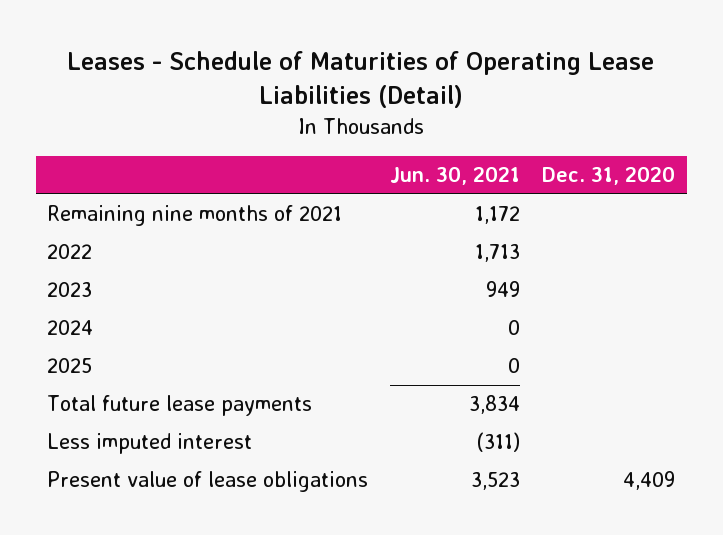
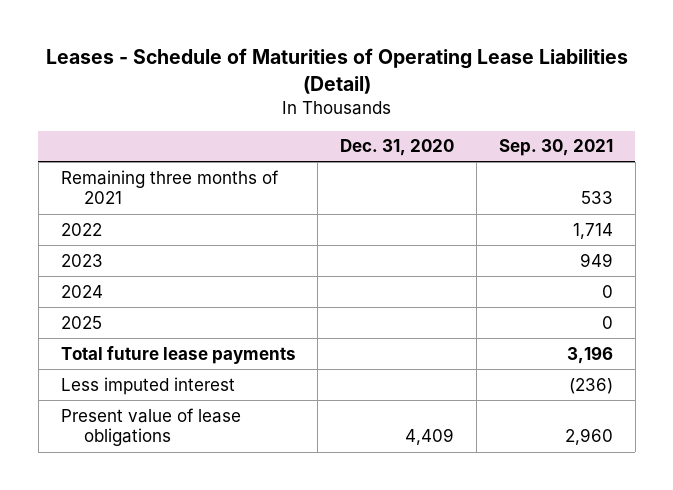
- | Jun. 30, 2021 | Dec. 31, 2020
+ | Dec. 31, 2020 | Sep. 30, 2021
- Remaining nine months of 2021 | 1,172 |
+ Remaining three months of 2021 | | 533

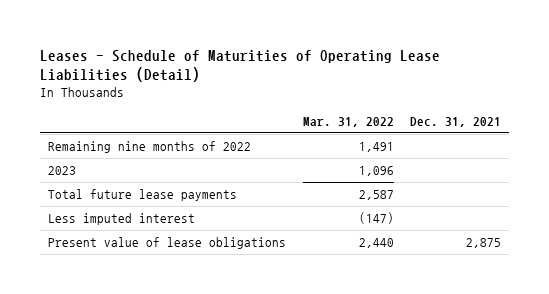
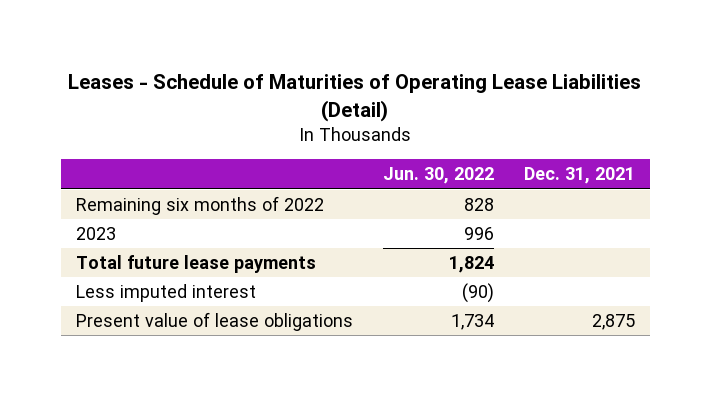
- | Mar. 31, 2022 | Dec. 31, 2021
+ | Jun. 30, 2022 | Dec. 31, 2021
- Remaining nine months of 2022 | 1,491 |
+ Remaining six months of 2022 | 828 |

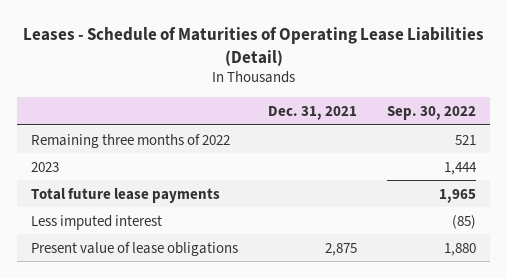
- | Jun. 30, 2022 | Dec. 31, 2021
+ | Dec. 31, 2021 | Sep. 30, 2022
- Remaining six months of 2022 | 828 |
+ Remaining three months of 2022 | | 521

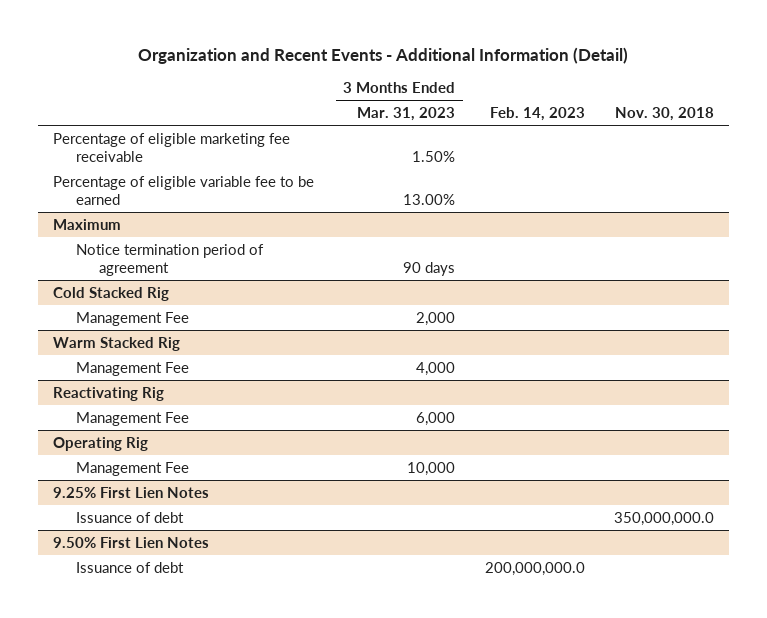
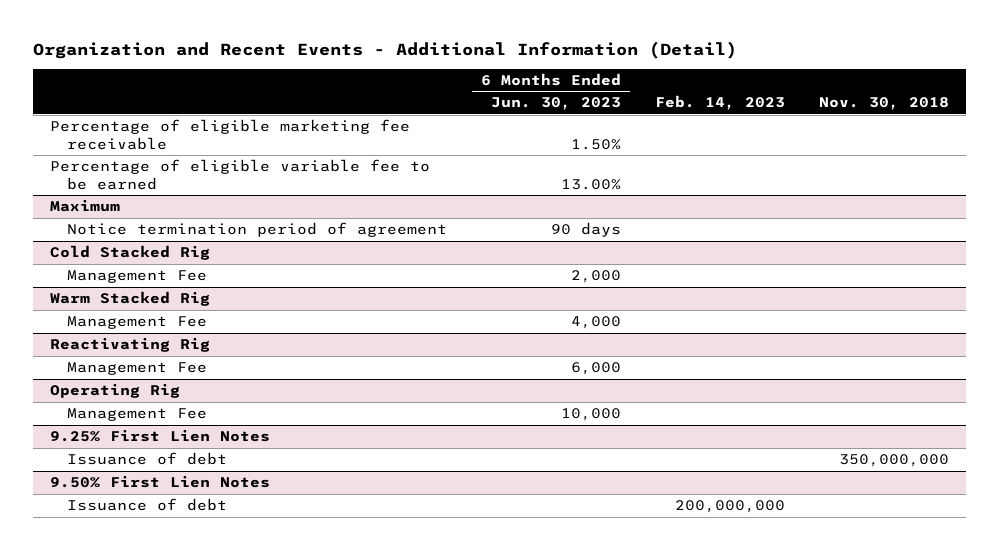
- | 3 Months Ended Mar. 31, 2023 | Feb. 14, 2023 | Nov. 30, 2018
+ | 6 Months Ended Jun. 30, 2023 | Feb. 14, 2023 | Nov. 30, 2018
@ 9.25% First Lien Notes
- Issuance of debt | | | 350,000,000.0
+ Issuance of debt | | | 350,000,000
@ 9.50% First Lien Notes
- Issuance of debt | | 200,000,000.0 |
+ Issuance of debt | | 200,000,000 |

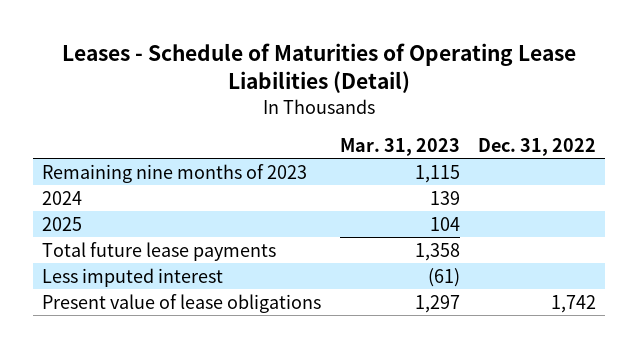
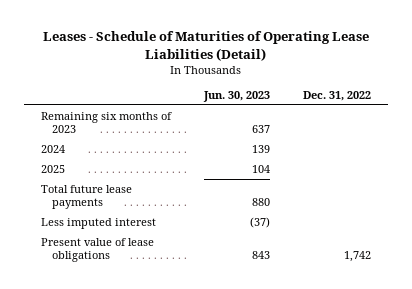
- | Mar. 31, 2023 | Dec. 31, 2022
+ | Jun. 30, 2023 | Dec. 31, 2022
- Remaining nine months of 2023 | 1,115 |
+ Remaining six months of 2023 | 637 |

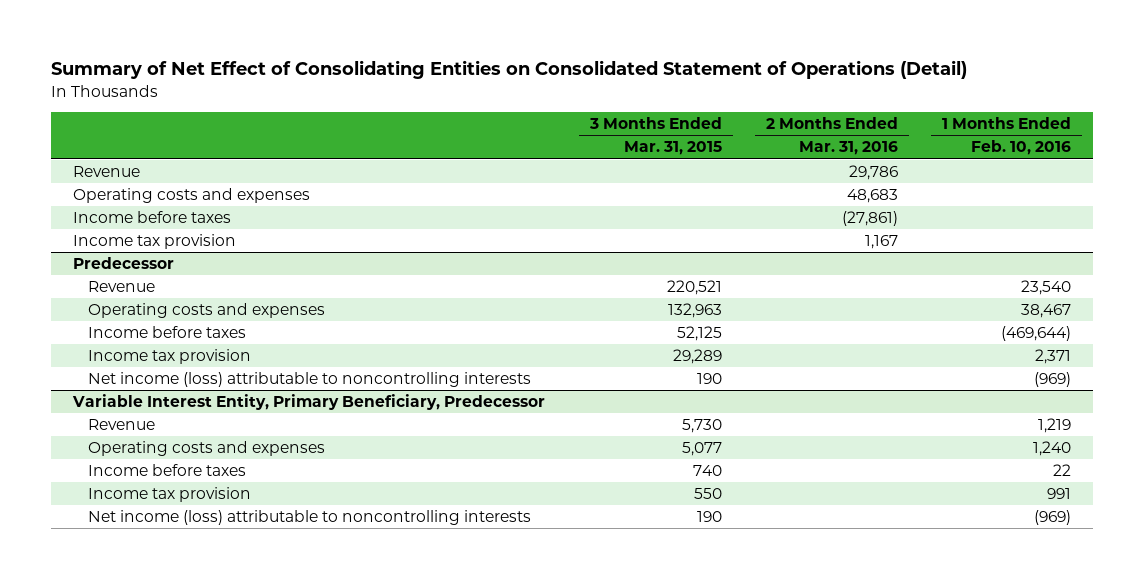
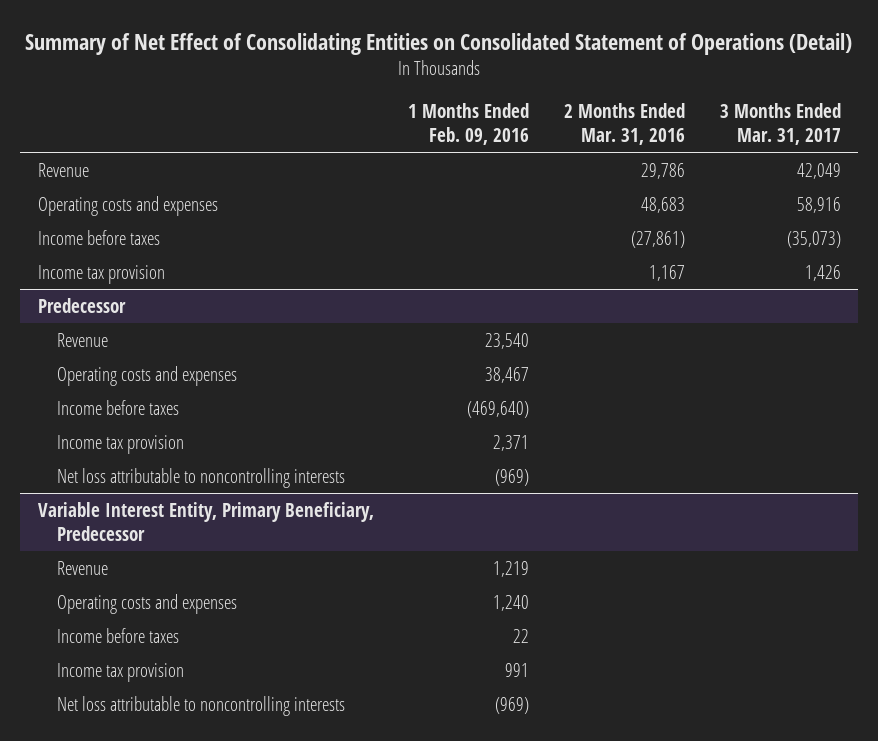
- | 3 Months Ended Mar. 31, 2015 | 2 Months Ended Mar. 31, 2016 | 1 Months Ended Feb. 10, 2016
+ | 1 Months Ended Feb. 09, 2016 | 2 Months Ended Mar. 31, 2016 | 3 Months Ended Mar. 31, 2017
@ Predecessor
- Net income (loss) attributable to noncontrolling interests | 190 | | (969)
+ Net loss attributable to noncontrolling interests | (969) | |
@ Variable Interest Entity, Primary Beneficiary, Predecessor
- Net income (loss) attributable to noncontrolling interests | 190 | | (969)
+ Net loss attributable to noncontrolling interests | (969) | |

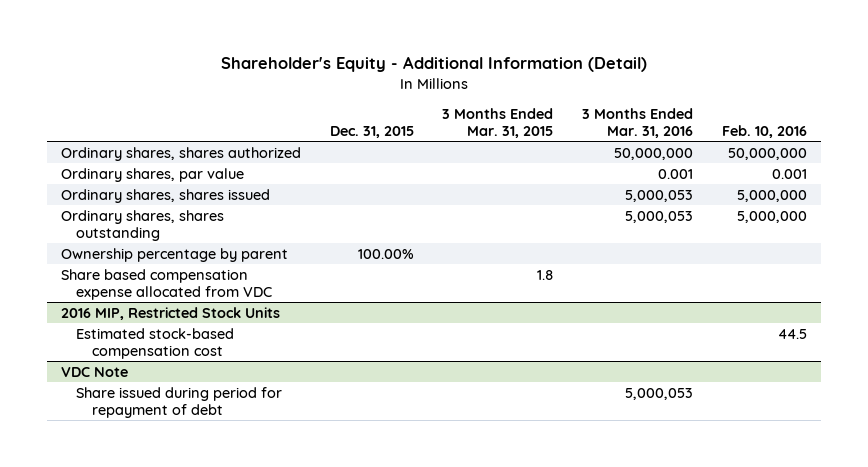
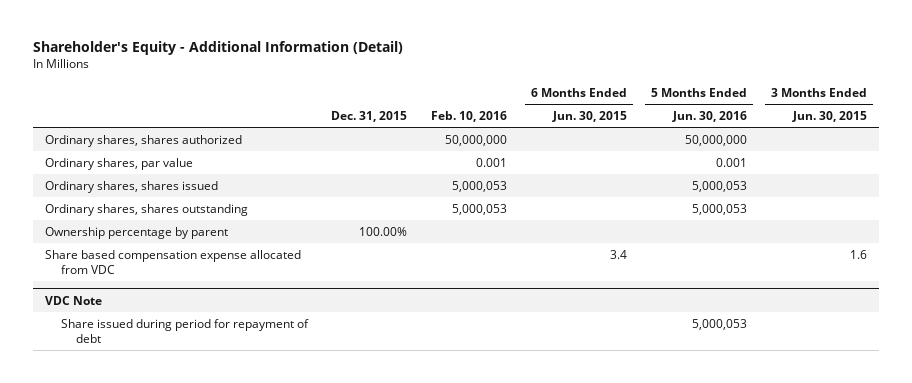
- | Dec. 31, 2015 | 3 Months Ended Mar. 31, 2015 | 3 Months Ended Mar. 31, 2016 | Feb. 10, 2016
+ | Dec. 31, 2015 | Feb. 10, 2016 | 6 Months Ended Jun. 30, 2015 | 5 Months Ended Jun. 30, 2016 | 3 Months Ended Jun. 30, 2015
- Ordinary shares, shares issued | | | 5,000,053 | 5,000,000
- Ordinary shares, shares outstanding | | | 5,000,053 | 5,000,000
+ Ordinary shares, shares issued | | 5,000,053 | | 5,000,053 |
+ Ordinary shares, shares outstanding | | 5,000,053 | | 5,000,053 |
- 2016 MIP, Restricted Stock Units
- Estimated stock-based compensation cost | | | | 44.5

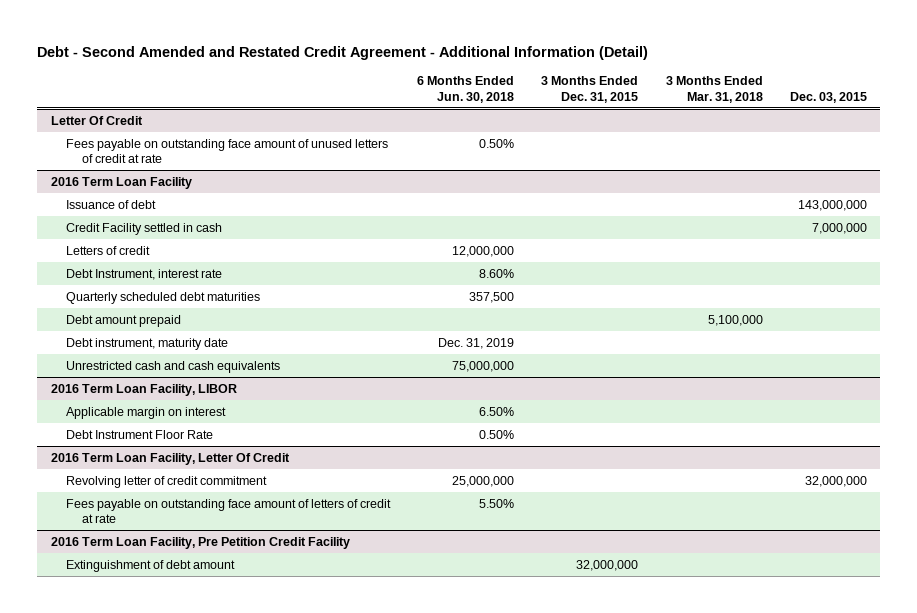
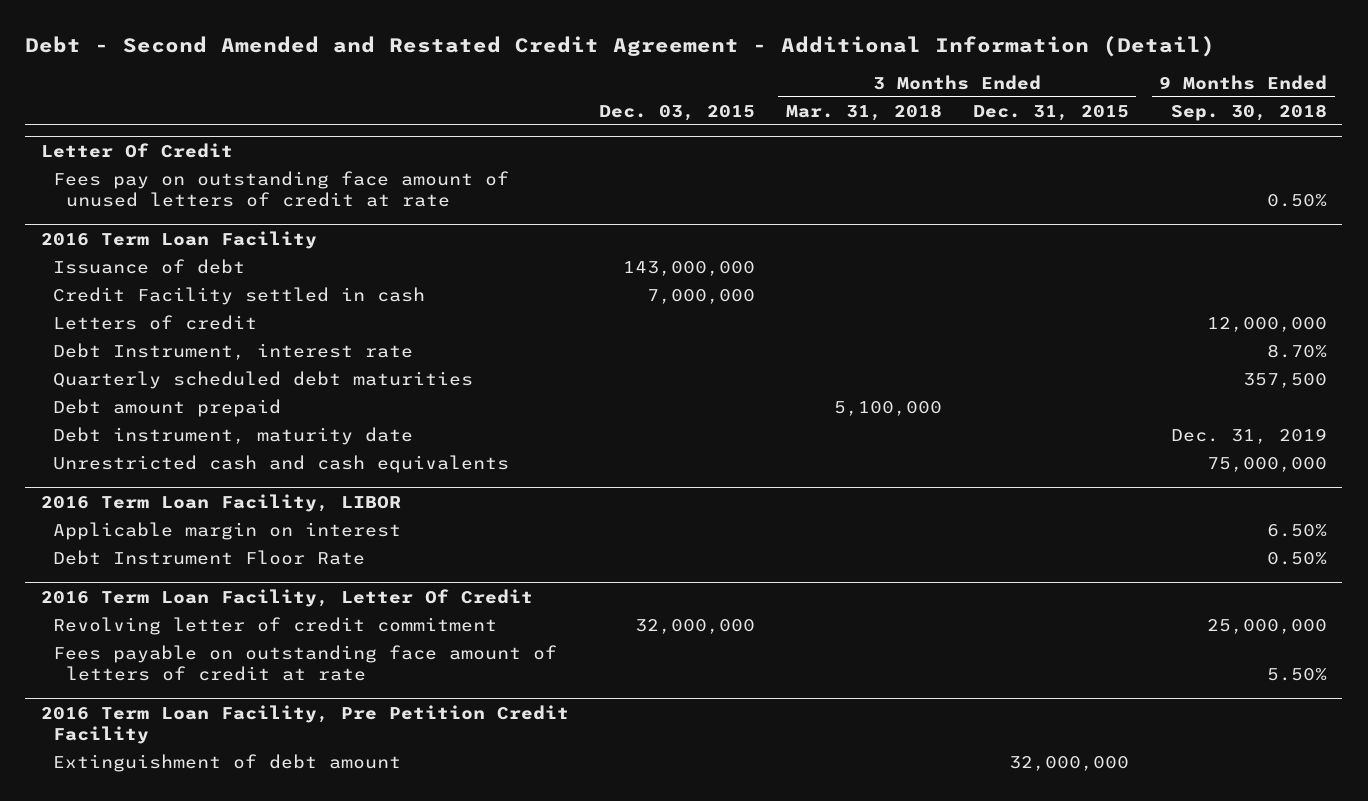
- | 6 Months Ended Jun. 30, 2018 | 3 Months Ended Dec. 31, 2015 | 3 Months Ended Mar. 31, 2018 | Dec. 03, 2015
+ | Dec. 03, 2015 | 3 Months Ended Mar. 31, 2018 | 3 Months Ended Dec. 31, 2015 | 9 Months Ended Sep. 30, 2018
@ Letter Of Credit
- Fees payable on outstanding face amount of unused letters of credit at rate | 0.50% | | |
+ Fees pay on outstanding face amount of unused letters of credit at rate | | | | 0.50%

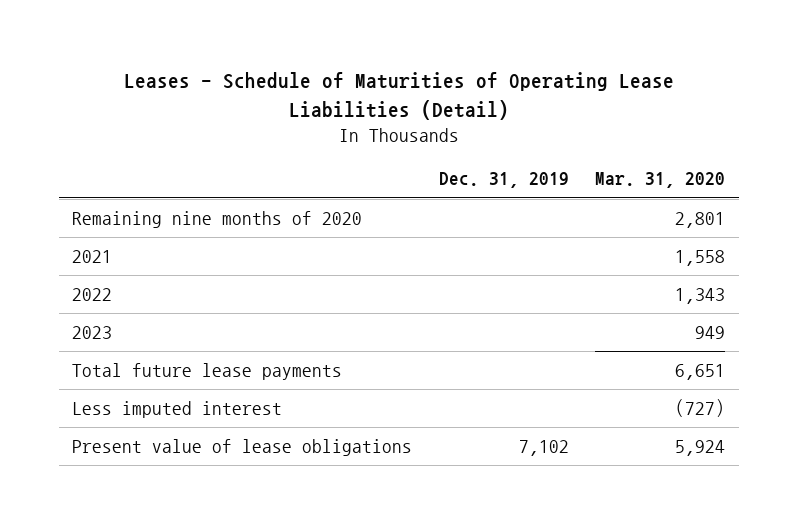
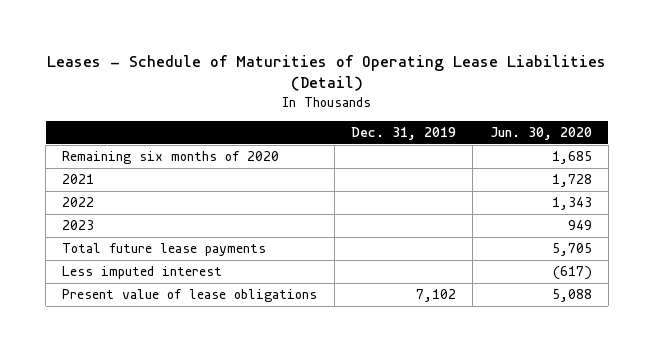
- | Dec. 31, 2019 | Mar. 31, 2020
+ | Dec. 31, 2019 | Jun. 30, 2020
- Remaining nine months of 2020 | | 2,801
+ Remaining six months of 2020 | | 1,685

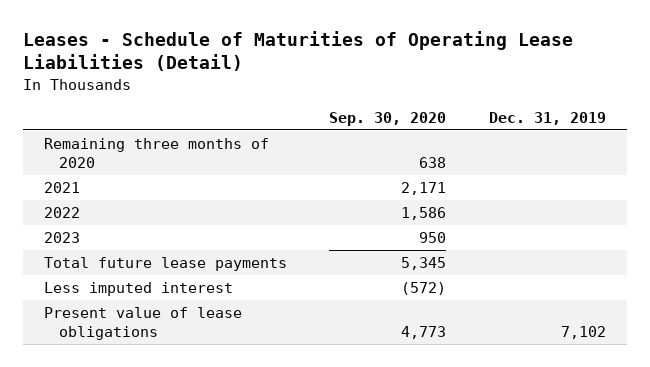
- | Dec. 31, 2019 | Jun. 30, 2020
+ | Sep. 30, 2020 | Dec. 31, 2019
- Remaining six months of 2020 | | 1,685
+ Remaining three months of 2020 | 638 |

